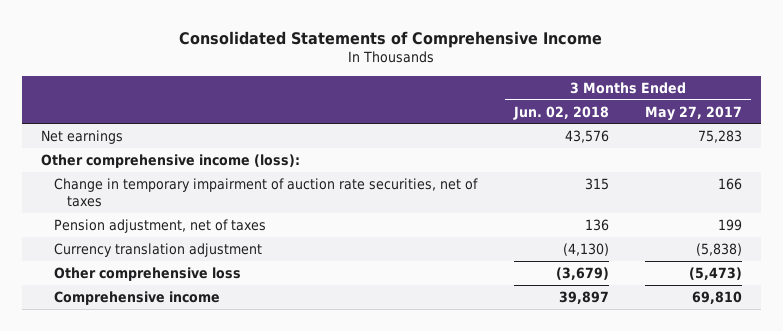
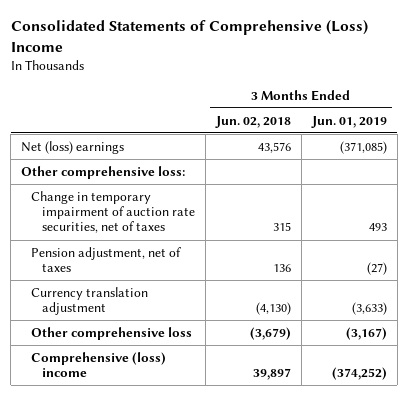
- Consolidated Statements of Comprehensive Income
+ Consolidated Statements of Comprehensive (Loss) Income
- | 3 Months Ended Jun. 02, 2018 | 3 Months Ended May 27, 2017
+ | 3 Months Ended Jun. 02, 2018 | 3 Months Ended Jun. 01, 2019
- Net earnings | 43,576 | 75,283
- Other comprehensive income (loss):
+ Net (loss) earnings | 43,576 | (371,085)
+ Other comprehensive loss:
- Comprehensive income | 39,897 | 69,810
+ Comprehensive (loss) income | 39,897 | (374,252)

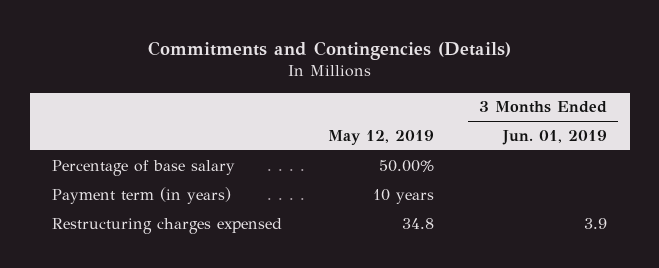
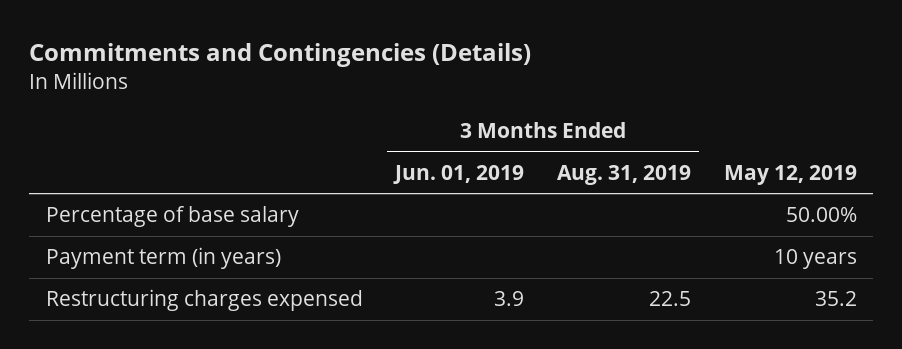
- | May 12, 2019 | 3 Months Ended Jun. 01, 2019
+ | 3 Months Ended Jun. 01, 2019 | 3 Months Ended Aug. 31, 2019 | May 12, 2019
- Restructuring charges expensed | 34.8 | 3.9
+ Restructuring charges expensed | 3.9 | 22.5 | 35.2

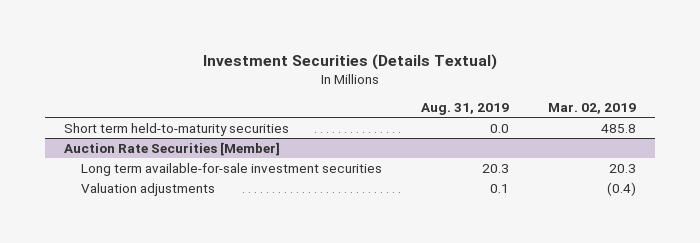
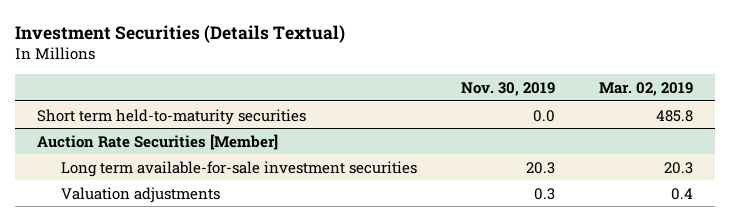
- | Aug. 31, 2019 | Mar. 02, 2019
+ | Nov. 30, 2019 | Mar. 02, 2019
@ Auction Rate Securities [Member]
- Valuation adjustments | 0.1 | (0.4)
+ Valuation adjustments | 0.3 | 0.4

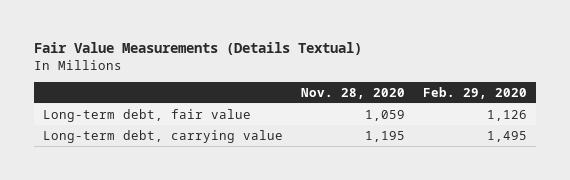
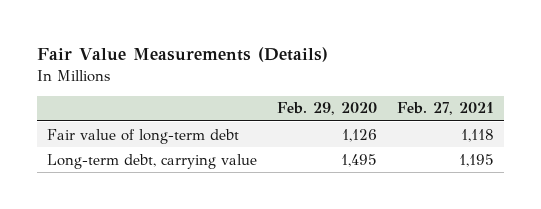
- Fair Value Measurements (Details Textual)
+ Fair Value Measurements (Details)
- | Nov. 28, 2020 | Feb. 29, 2020
+ | Feb. 29, 2020 | Feb. 27, 2021
- Long-term debt, fair value | 1,059 | 1,126
+ Fair value of long-term debt | 1,126 | 1,118

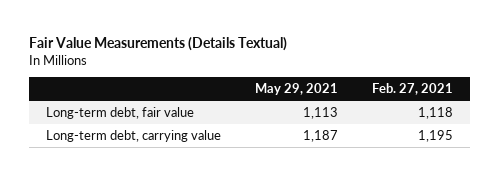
- Fair Value Measurements (Details)
+ Fair Value Measurements (Details Textual)
- | Feb. 29, 2020 | Feb. 27, 2021
+ | May 29, 2021 | Feb. 27, 2021
- Fair value of long-term debt | 1,126 | 1,118
+ Long-term debt, fair value | 1,113 | 1,118

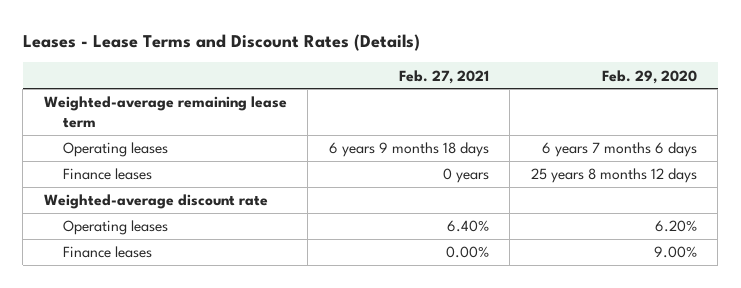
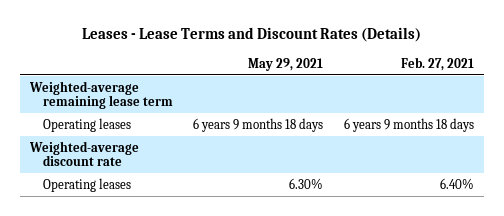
- | Feb. 27, 2021 | Feb. 29, 2020
+ | May 29, 2021 | Feb. 27, 2021
- Finance leases | 0 years | 25 years 8 months 12 days
- Finance leases | 0.00% | 9.00%

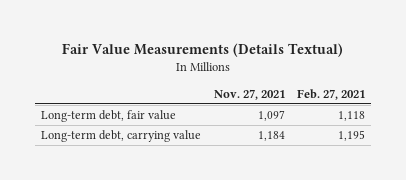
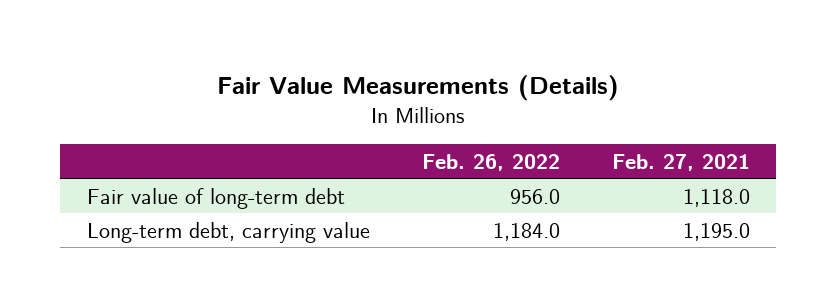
- Fair Value Measurements (Details Textual)
+ Fair Value Measurements (Details)
- | Nov. 27, 2021 | Feb. 27, 2021
+ | Feb. 26, 2022 | Feb. 27, 2021
- Long-term debt, fair value | 1,097 | 1,118
- Long-term debt, carrying value | 1,184 | 1,195
+ Fair value of long-term debt | 956.0 | 1,118.0
+ Long-term debt, carrying value | 1,184.0 | 1,195.0

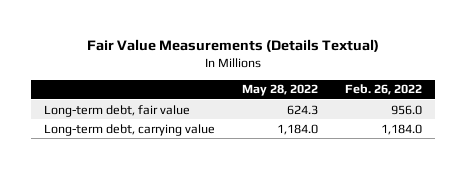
- Fair Value Measurements (Details)
+ Fair Value Measurements (Details Textual)
- | Feb. 26, 2022 | Feb. 27, 2021
+ | May 28, 2022 | Feb. 26, 2022
- Fair value of long-term debt | 956.0 | 1,118.0
+ Long-term debt, fair value | 624.3 | 956.0

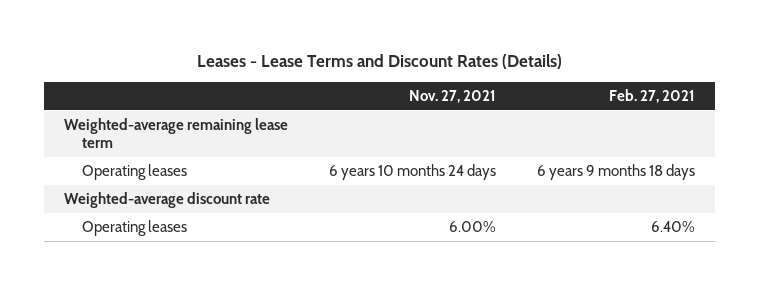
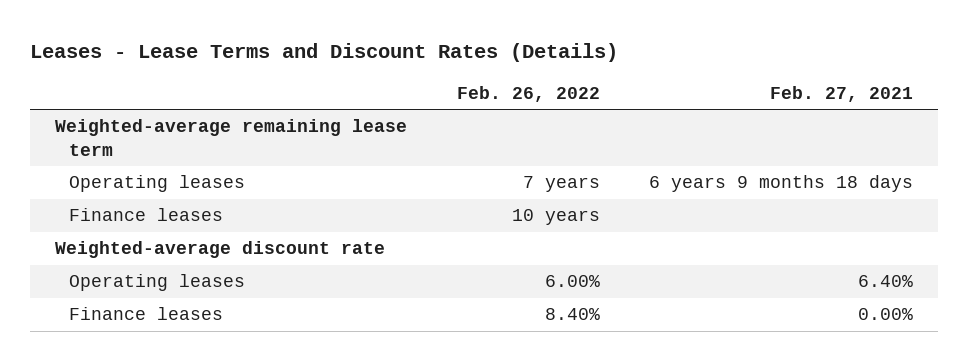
- | Nov. 27, 2021 | Feb. 27, 2021
+ | Feb. 26, 2022 | Feb. 27, 2021
+ Finance leases | 10 years |
+ Finance leases | 8.40% | 0.00%

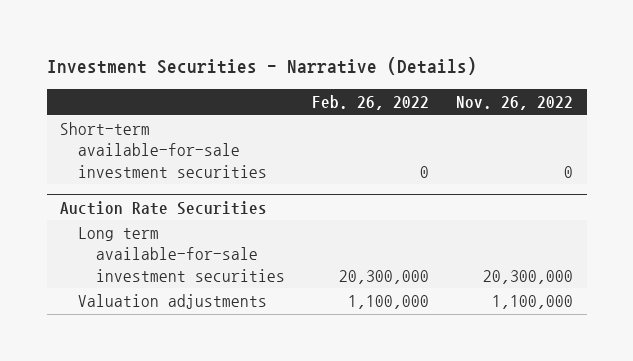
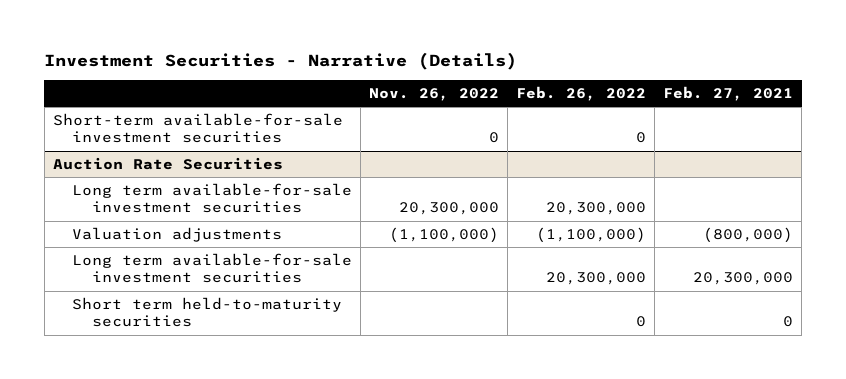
- | Feb. 26, 2022 | Nov. 26, 2022
+ | Nov. 26, 2022 | Feb. 26, 2022 | Feb. 27, 2021
@ Auction Rate Securities
- Valuation adjustments | 1,100,000 | 1,100,000
+ Valuation adjustments | (1,100,000) | (1,100,000) | (800,000)
+ Long term available-for-sale investment securities | | 20,300,000 | 20,300,000
+ Short term held-to-maturity securities | | 0 | 0

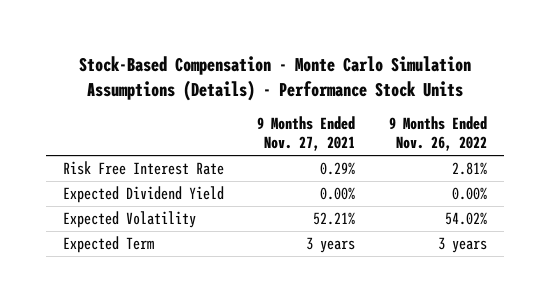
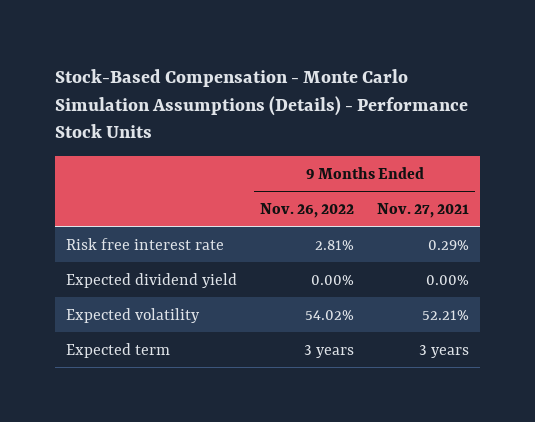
- | 9 Months Ended Nov. 27, 2021 | 9 Months Ended Nov. 26, 2022
+ | 9 Months Ended Nov. 26, 2022 | 9 Months Ended Nov. 27, 2021
- Risk Free Interest Rate | 0.29% | 2.81%
- Expected Dividend Yield | 0.00% | 0.00%
- Expected Volatility | 52.21% | 54.02%
- Expected Term | 3 years | 3 years
+ Risk free interest rate | 2.81% | 0.29%
+ Expected dividend yield | 0.00% | 0.00%
+ Expected volatility | 54.02% | 52.21%
+ Expected term | 3 years | 3 years

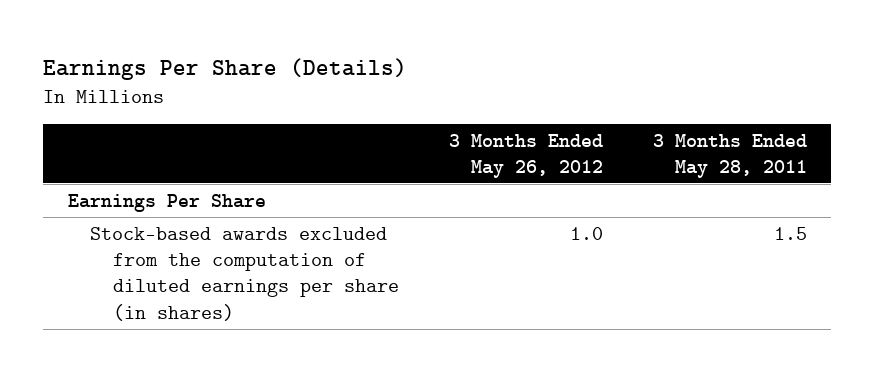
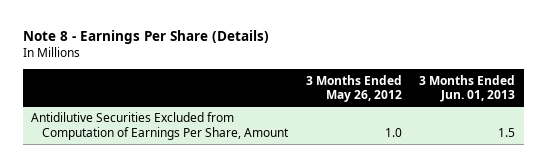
- Earnings Per Share (Details)
+ Note 8 - Earnings Per Share (Details)
- | 3 Months Ended May 26, 2012 | 3 Months Ended May 28, 2011
+ | 3 Months Ended May 26, 2012 | 3 Months Ended Jun. 01, 2013
- Earnings Per Share
- Stock-based awards excluded from the computation of diluted earnings per share (in shares) | 1.0 | 1.5
+ Antidilutive Securities Excluded from Computation of Earnings Per Share, Amount | 1.0 | 1.5

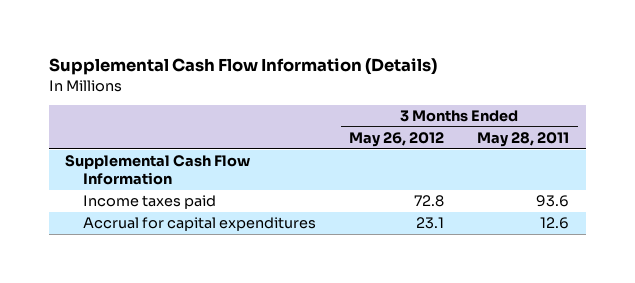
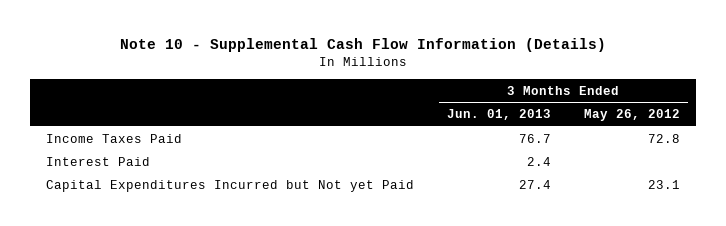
- Supplemental Cash Flow Information (Details)
+ Note 10 - Supplemental Cash Flow Information (Details)
- | 3 Months Ended May 26, 2012 | 3 Months Ended May 28, 2011
+ | 3 Months Ended Jun. 01, 2013 | 3 Months Ended May 26, 2012
- Supplemental Cash Flow Information
- Income taxes paid | 72.8 | 93.6
- Accrual for capital expenditures | 23.1 | 12.6
+ Income Taxes Paid | 76.7 | 72.8
+ Interest Paid | 2.4 |
+ Capital Expenditures Incurred but Not yet Paid | 27.4 | 23.1

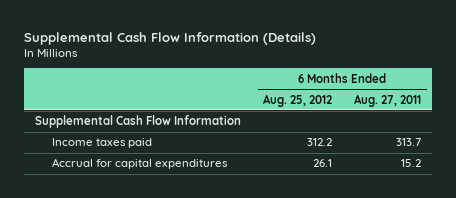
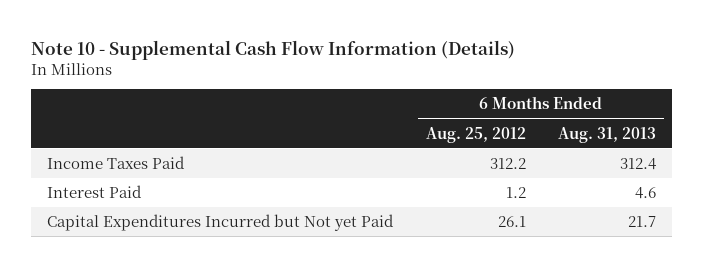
- Supplemental Cash Flow Information (Details)
+ Note 10 - Supplemental Cash Flow Information (Details)
- | 6 Months Ended Aug. 25, 2012 | 6 Months Ended Aug. 27, 2011
+ | 6 Months Ended Aug. 25, 2012 | 6 Months Ended Aug. 31, 2013
- Supplemental Cash Flow Information
- Income taxes paid | 312.2 | 313.7
- Accrual for capital expenditures | 26.1 | 15.2
+ Income Taxes Paid | 312.2 | 312.4
+ Interest Paid | 1.2 | 4.6
+ Capital Expenditures Incurred but Not yet Paid | 26.1 | 21.7

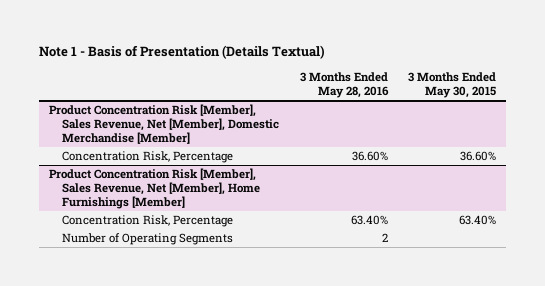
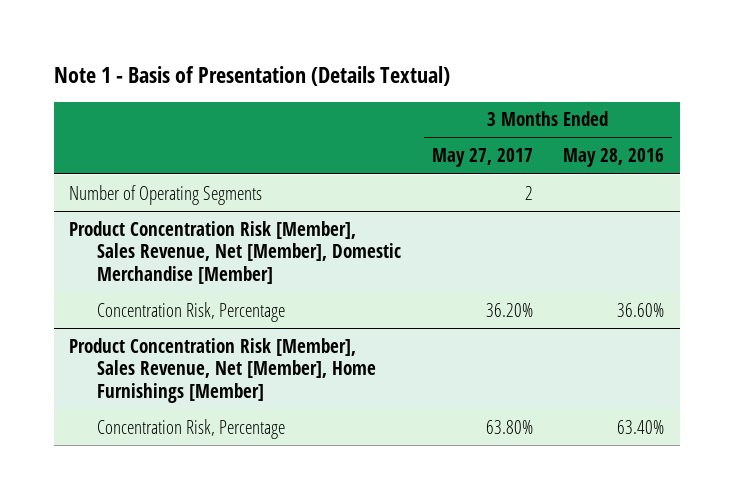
- | 3 Months Ended May 28, 2016 | 3 Months Ended May 30, 2015
+ | 3 Months Ended May 27, 2017 | 3 Months Ended May 28, 2016
+ Number of Operating Segments | 2 |
@ Product Concentration Risk [Member], Sales Revenue, Net [Member], Home Furnishings [Member]
- Number of Operating Segments | 2 |

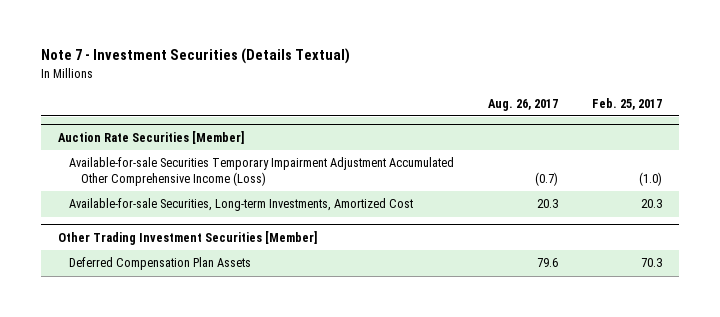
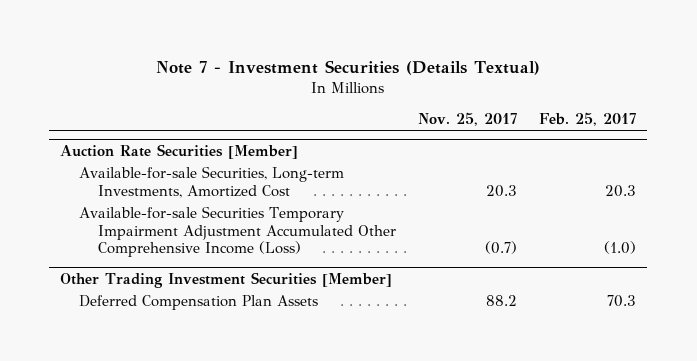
- | Aug. 26, 2017 | Feb. 25, 2017
+ | Nov. 25, 2017 | Feb. 25, 2017
@ Auction Rate Securities [Member]
moved down: Available-for-sale Securities Temporary Impairment Adjustment Accumulated Other Comprehensive Income (Loss) | (0.7) | (1.0)

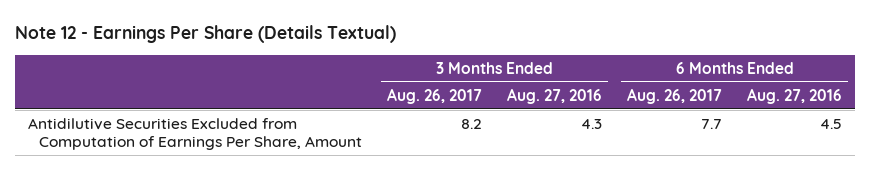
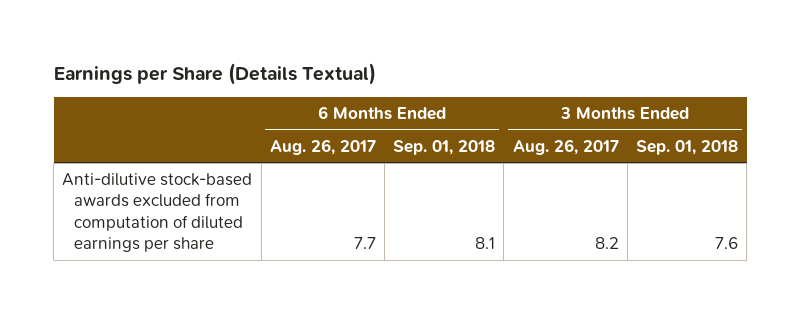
- Note 12 - Earnings Per Share (Details Textual)
+ Earnings per Share (Details Textual)
- | 3 Months Ended Aug. 26, 2017 | 3 Months Ended Aug. 27, 2016 | 6 Months Ended Aug. 26, 2017 | 6 Months Ended Aug. 27, 2016
+ | 6 Months Ended Aug. 26, 2017 | 6 Months Ended Sep. 01, 2018 | 3 Months Ended Aug. 26, 2017 | 3 Months Ended Sep. 01, 2018
- Antidilutive Securities Excluded from Computation of Earnings Per Share, Amount | 8.2 | 4.3 | 7.7 | 4.5
+ Anti-dilutive stock-based awards excluded from computation of diluted earnings per share | 7.7 | 8.1 | 8.2 | 7.6

